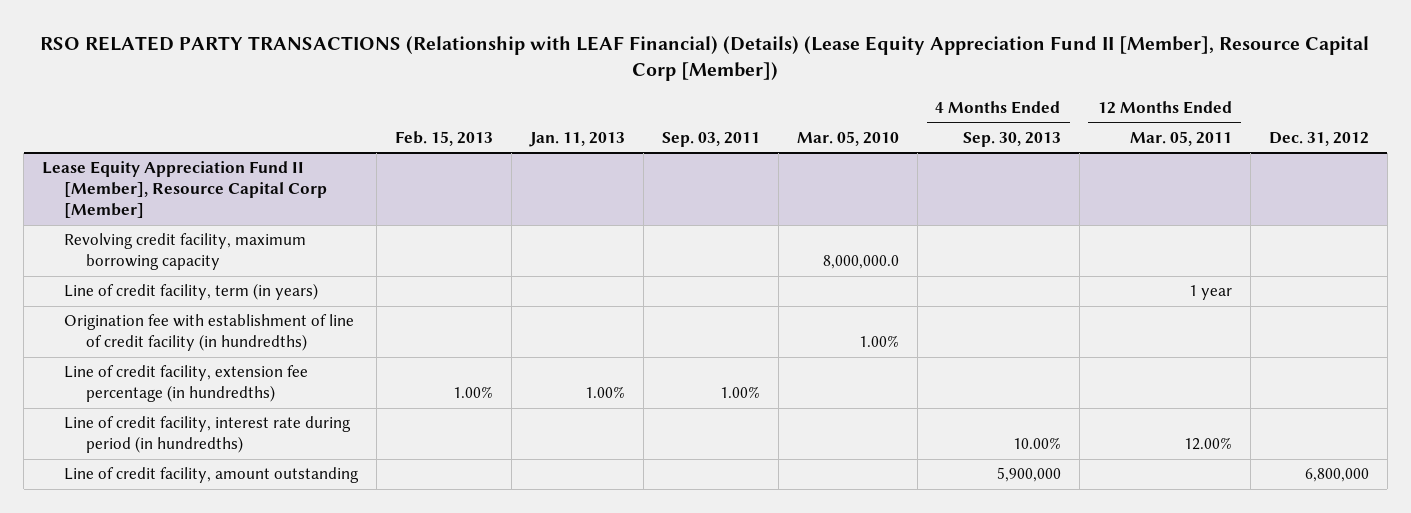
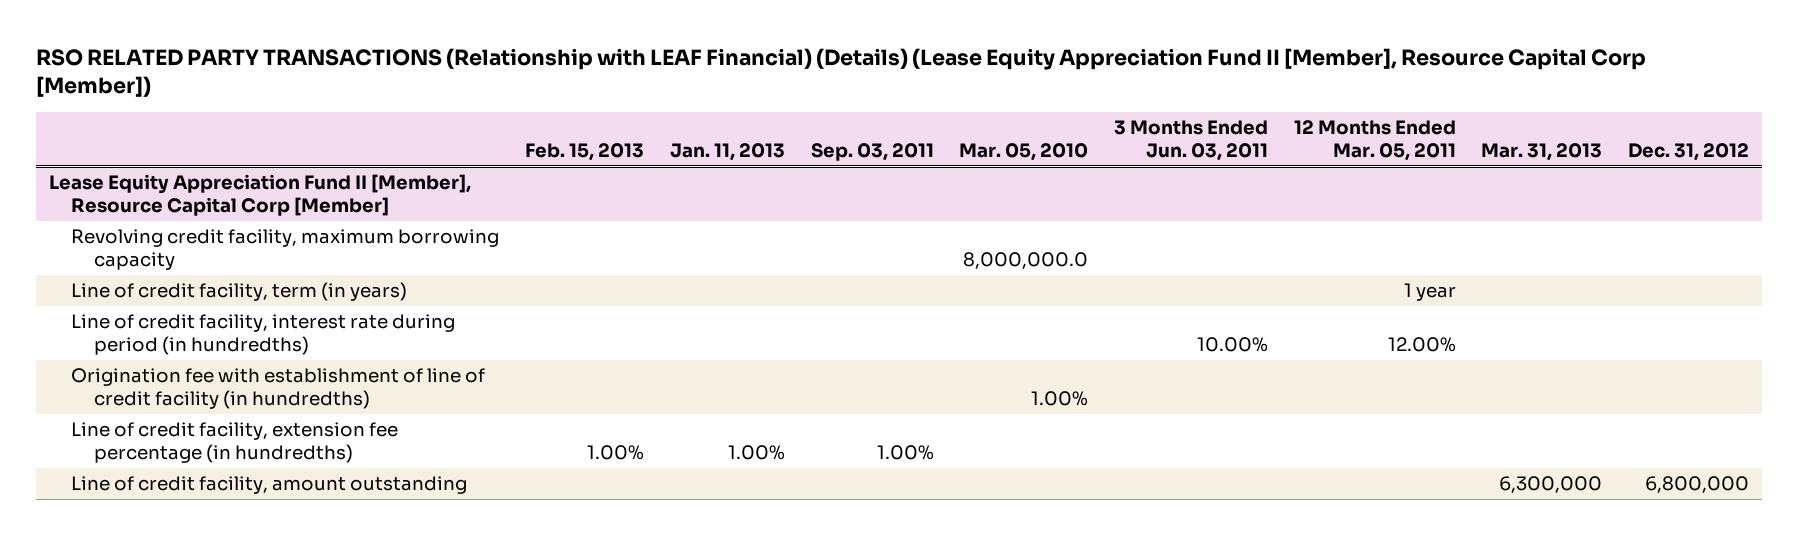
- | Feb. 15, 2013 | Jan. 11, 2013 | Sep. 03, 2011 | Mar. 05, 2010 | 4 Months Ended Sep. 30, 2013 | 12 Months Ended Mar. 05, 2011 | Dec. 31, 2012
+ | Feb. 15, 2013 | Jan. 11, 2013 | Sep. 03, 2011 | Mar. 05, 2010 | 3 Months Ended Jun. 03, 2011 | 12 Months Ended Mar. 05, 2011 | Mar. 31, 2013 | Dec. 31, 2012
@ Lease Equity Appreciation Fund II [Member], Resource Capital Corp [Member]
moved up: Line of credit facility, interest rate during period (in hundredths) | | | | | 10.00% | 12.00% | |

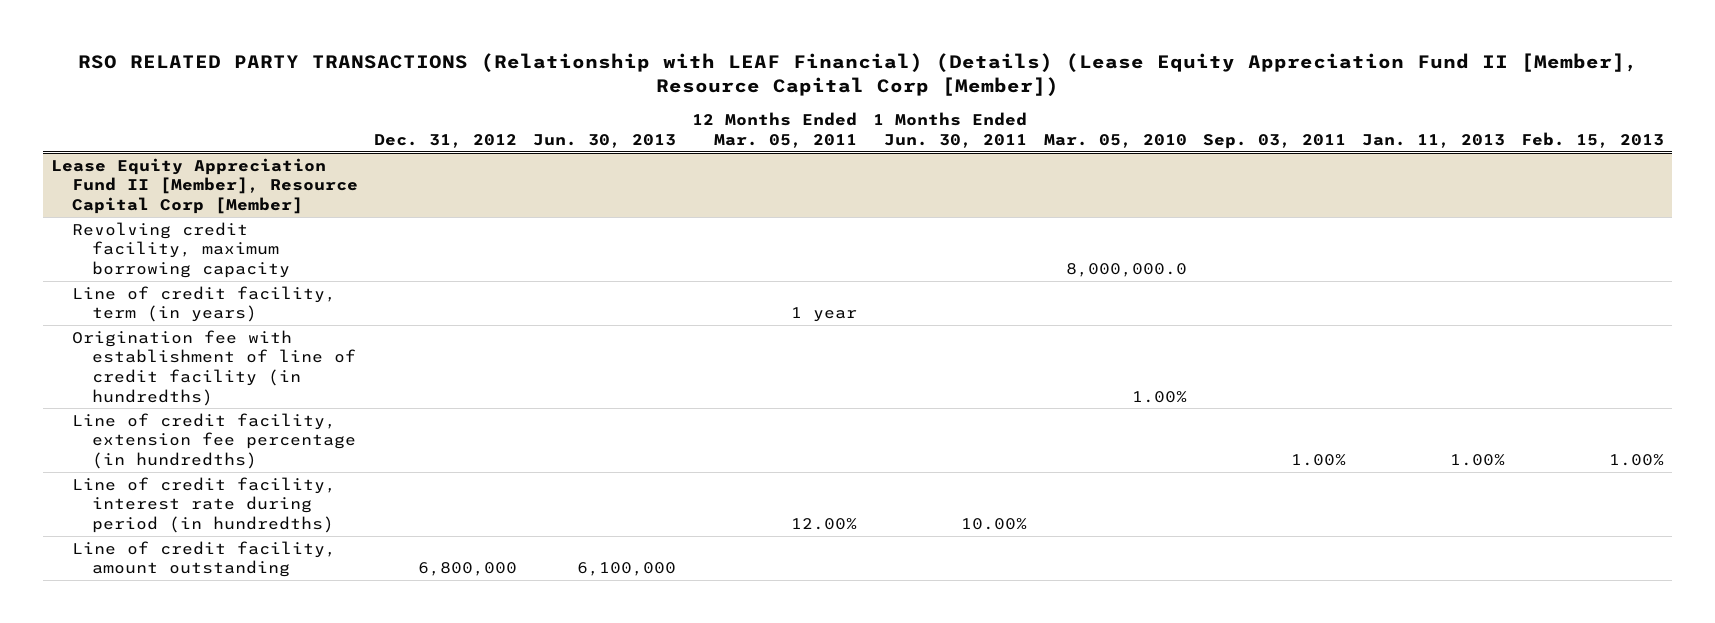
- | Feb. 15, 2013 | Jan. 11, 2013 | Sep. 03, 2011 | Mar. 05, 2010 | 3 Months Ended Jun. 03, 2011 | 12 Months Ended Mar. 05, 2011 | Mar. 31, 2013 | Dec. 31, 2012
+ | Dec. 31, 2012 | Jun. 30, 2013 | 12 Months Ended Mar. 05, 2011 | 1 Months Ended Jun. 30, 2011 | Mar. 05, 2010 | Sep. 03, 2011 | Jan. 11, 2013 | Feb. 15, 2013
@ Lease Equity Appreciation Fund II [Member], Resource Capital Corp [Member]
moved down: Line of credit facility, interest rate during period (in hundredths) | | | 12.00% | 10.00% | | | |

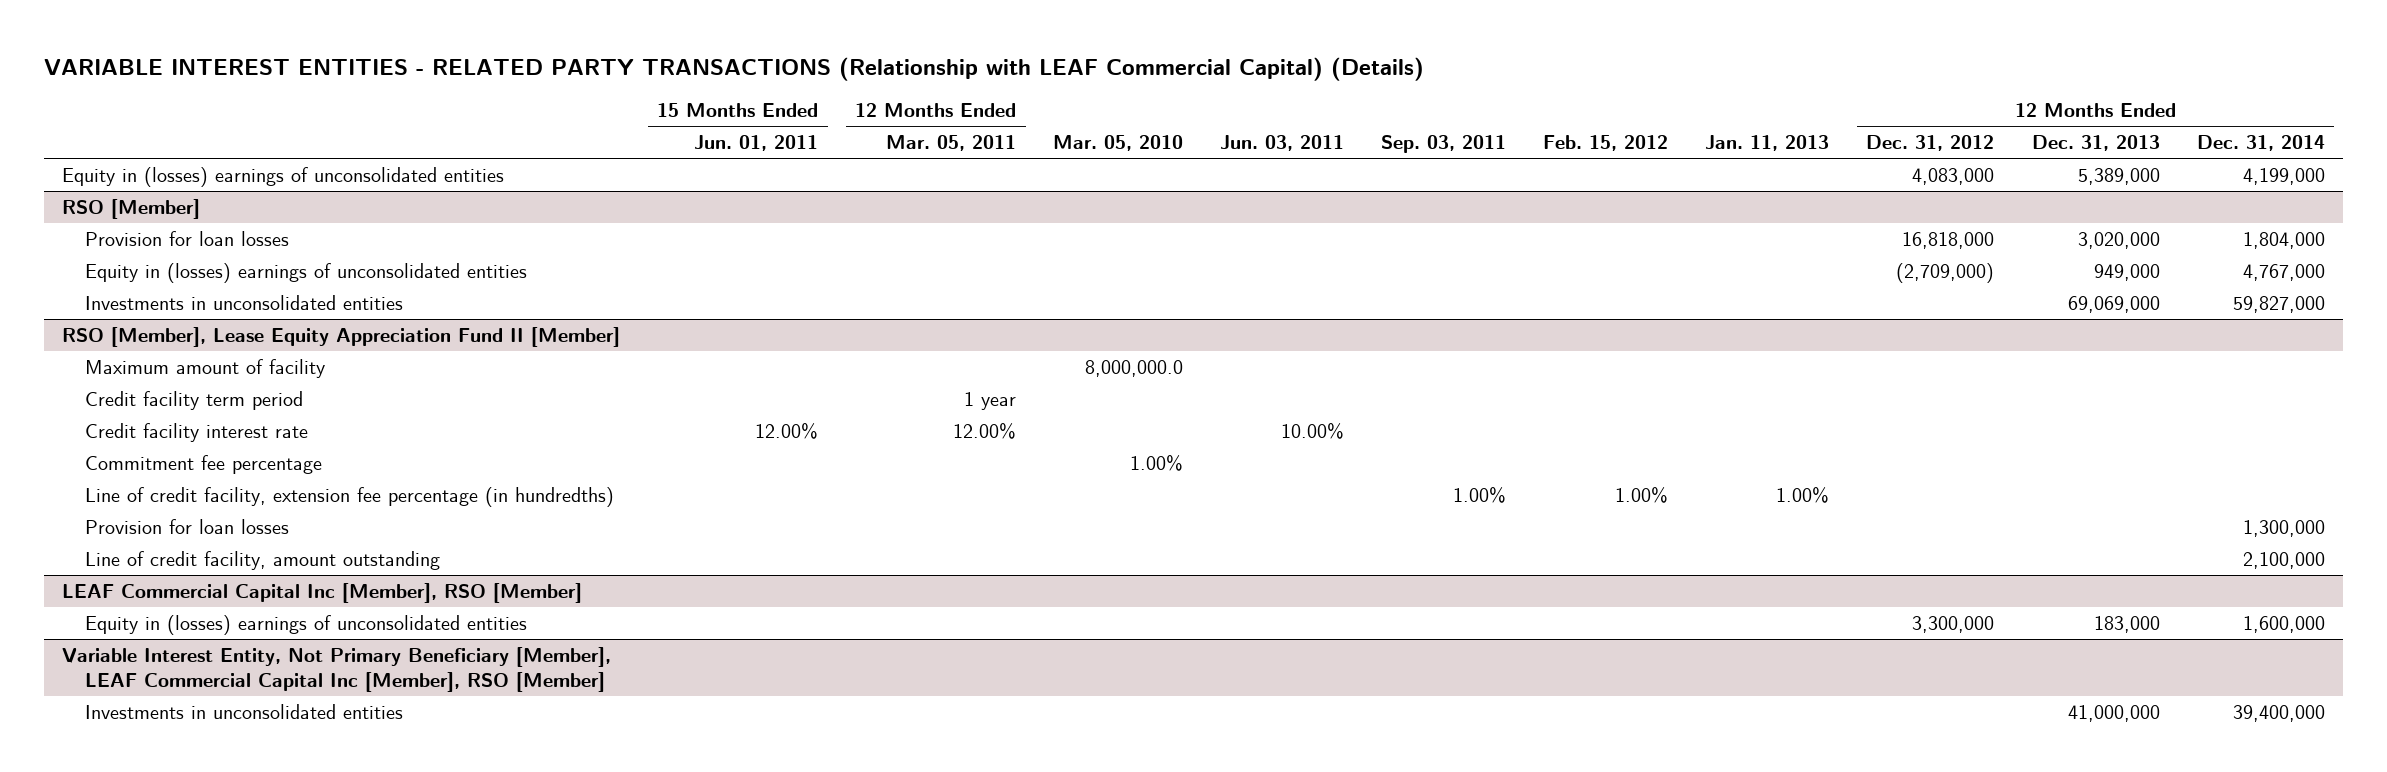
- RSO RELATED PARTY TRANSACTIONS (Relationship with LEAF Financial) (Details) (Lease Equity Appreciation Fund II [Member], Resource Capital Corp [Member])
+ VARIABLE INTEREST ENTITIES - RELATED PARTY TRANSACTIONS (Relationship with LEAF Commercial Capital) (Details)
- | Dec. 31, 2012 | Jun. 30, 2013 | 12 Months Ended Mar. 05, 2011 | 1 Months Ended Jun. 30, 2011 | Mar. 05, 2010 | Sep. 03, 2011 | Jan. 11, 2013 | Feb. 15, 2013
+ | 15 Months Ended Jun. 01, 2011 | 12 Months Ended Mar. 05, 2011 | Mar. 05, 2010 | Jun. 03, 2011 | Sep. 03, 2011 | Feb. 15, 2012 | Jan. 11, 2013 | 12 Months Ended Dec. 31, 2012 | 12 Months Ended Dec. 31, 2013 | 12 Months Ended Dec. 31, 2014
- Lease Equity Appreciation Fund II [Member], Resource Capital Corp [Member]
- Revolving credit facility, maximum borrowing capacity | | | | | 8,000,000.0 | | |
- Line of credit facility, term (in years) | | | 1 year | | | | |
- Origination fee with establishment of line of credit facility (in hundredths) | | | | | 1.00% | | |
+ Equity in (losses) earnings of unconsolidated entities | | | | | | | | 4,083,000 | 5,389,000 | 4,199,000
+ RSO [Member]
+ Provision for loan losses | | | | | | | | 16,818,000 | 3,020,000 | 1,804,000
+ Equity in (losses) earnings of unconsolidated entities | | | | | | | | (2,709,000) | 949,000 | 4,767,000
+ Investments in unconsolidated entities | | | | | | | | | 69,069,000 | 59,827,000
+ RSO [Member], Lease Equity Appreciation Fund II [Member]
+ Maximum amount of facility | | | 8,000,000.0 | | | | | | |
+ Credit facility term period | | 1 year | | | | | | | |
+ Credit facility interest rate | 12.00% | 12.00% | | 10.00% | | | | | |
+ Commitment fee percentage | | | 1.00% | | | | | | |
- Line of credit facility, interest rate during period (in hundredths) | | | 12.00% | 10.00% | | | |
+ Provision for loan losses | | | | | | | | | | 1,300,000
+ LEAF Commercial Capital Inc [Member], RSO [Member]
+ Equity in (losses) earnings of unconsolidated entities | | | | | | | | 3,300,000 | 183,000 | 1,600,000
+ Variable Interest Entity, Not Primary Beneficiary [Member], LEAF Commercial Capital Inc [Member], RSO [Member]
+ Investments in unconsolidated entities | | | | | | | | | 41,000,000 | 39,400,000

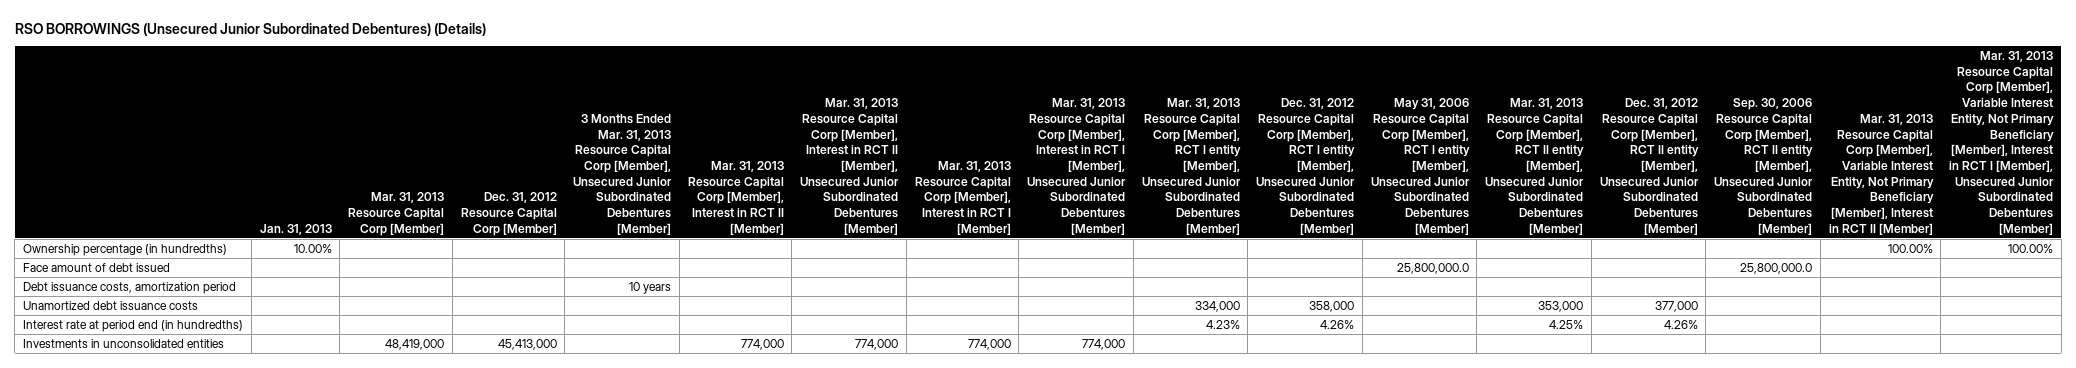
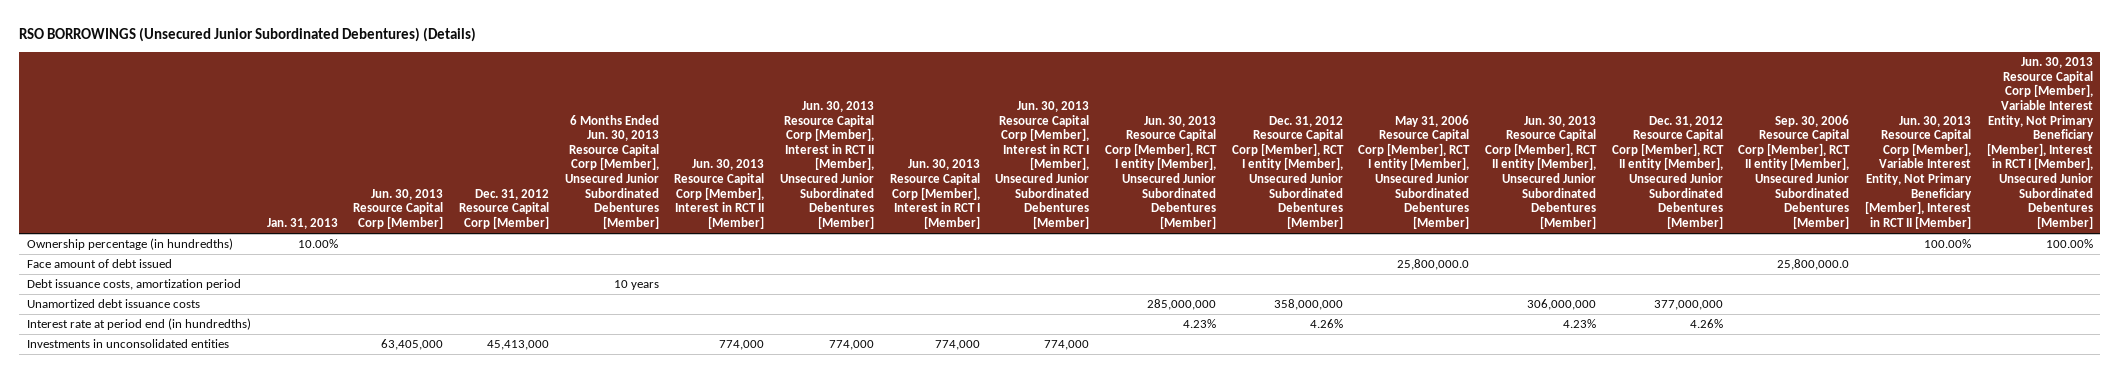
- | Jan. 31, 2013 | Mar. 31, 2013 Resource Capital Corp [Member] | Dec. 31, 2012 Resource Capital Corp [Member] | 3 Months Ended Mar. 31, 2013 Resource Capital Corp [Member], Unsecured Junior Subordinated Debentures [Member] | Mar. 31, 2013 Resource Capital Corp [Member], Interest in RCT II [Member] | Mar. 31, 2013 Resource Capital Corp [Member], Interest in RCT II [Member], Unsecured Junior Subordinated Debentures [Member] | Mar. 31, 2013 Resource Capital Corp [Member], Interest in RCT I [Member] | Mar. 31, 2013 Resource Capital Corp [Member], Interest in RCT I [Member], Unsecured Junior Subordinated Debentures [Member] | Mar. 31, 2013 Resource Capital Corp [Member], RCT I entity [Member], Unsecured Junior Subordinated Debentures [Member] | Dec. 31, 2012 Resource Capital Corp [Member], RCT I entity [Member], Unsecured Junior Subordinated Debentures [Member] | May 31, 2006 Resource Capital Corp [Member], RCT I entity [Member], Unsecured Junior Subordinated Debentures [Member] | Mar. 31, 2013 Resource Capital Corp [Member], RCT II entity [Member], Unsecured Junior Subordinated Debentures [Member] | Dec. 31, 2012 Resource Capital Corp [Member], RCT II entity [Member], Unsecured Junior Subordinated Debentures [Member] | Sep. 30, 2006 Resource Capital Corp [Member], RCT II entity [Member], Unsecured Junior Subordinated Debentures [Member] | Mar. 31, 2013 Resource Capital Corp [Member], Variable Interest Entity, Not Primary Beneficiary [Member], Interest in RCT II [Member] | Mar. 31, 2013 Resource Capital Corp [Member], Variable Interest Entity, Not Primary Beneficiary [Member], Interest in RCT I [Member], Unsecured Junior Subordinated Debentures [Member]
+ | Jan. 31, 2013 | Jun. 30, 2013 Resource Capital Corp [Member] | Dec. 31, 2012 Resource Capital Corp [Member] | 6 Months Ended Jun. 30, 2013 Resource Capital Corp [Member], Unsecured Junior Subordinated Debentures [Member] | Jun. 30, 2013 Resource Capital Corp [Member], Interest in RCT II [Member] | Jun. 30, 2013 Resource Capital Corp [Member], Interest in RCT II [Member], Unsecured Junior Subordinated Debentures [Member] | Jun. 30, 2013 Resource Capital Corp [Member], Interest in RCT I [Member] | Jun. 30, 2013 Resource Capital Corp [Member], Interest in RCT I [Member], Unsecured Junior Subordinated Debentures [Member] | Jun. 30, 2013 Resource Capital Corp [Member], RCT I entity [Member], Unsecured Junior Subordinated Debentures [Member] | Dec. 31, 2012 Resource Capital Corp [Member], RCT I entity [Member], Unsecured Junior Subordinated Debentures [Member] | May 31, 2006 Resource Capital Corp [Member], RCT I entity [Member], Unsecured Junior Subordinated Debentures [Member] | Jun. 30, 2013 Resource Capital Corp [Member], RCT II entity [Member], Unsecured Junior Subordinated Debentures [Member] | Dec. 31, 2012 Resource Capital Corp [Member], RCT II entity [Member], Unsecured Junior Subordinated Debentures [Member] | Sep. 30, 2006 Resource Capital Corp [Member], RCT II entity [Member], Unsecured Junior Subordinated Debentures [Member] | Jun. 30, 2013 Resource Capital Corp [Member], Variable Interest Entity, Not Primary Beneficiary [Member], Interest in RCT II [Member] | Jun. 30, 2013 Resource Capital Corp [Member], Variable Interest Entity, Not Primary Beneficiary [Member], Interest in RCT I [Member], Unsecured Junior Subordinated Debentures [Member]
- Unamortized debt issuance costs | | | | | | | | | 334,000 | 358,000 | | 353,000 | 377,000 | | |
+ Unamortized debt issuance costs | | | | | | | | | 285,000,000 | 358,000,000 | | 306,000,000 | 377,000,000 | | |

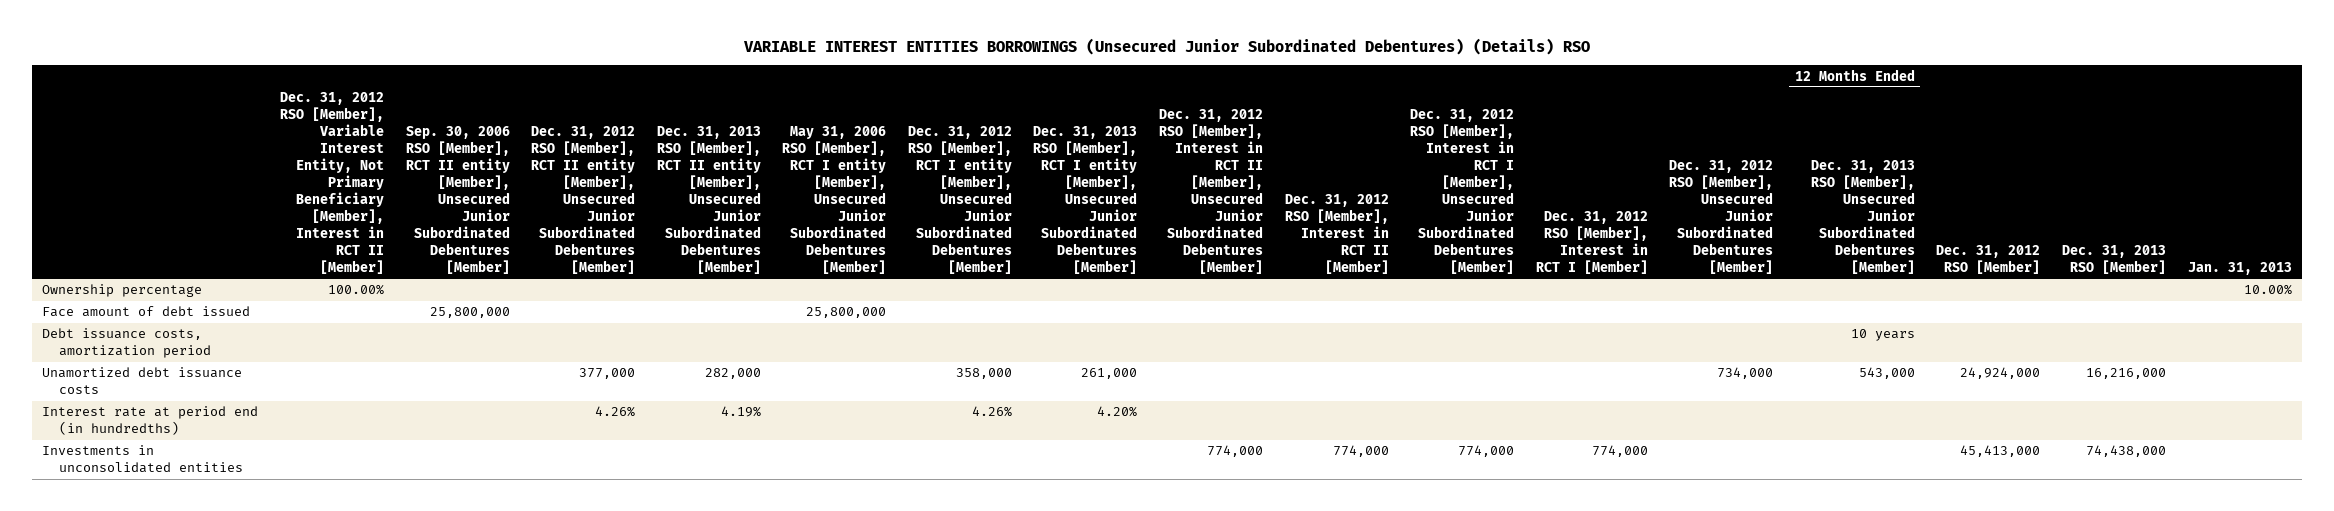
- RSO BORROWINGS (Unsecured Junior Subordinated Debentures) (Details)
+ VARIABLE INTEREST ENTITIES BORROWINGS (Unsecured Junior Subordinated Debentures) (Details) RSO
- | Jan. 31, 2013 | Jun. 30, 2013 Resource Capital Corp [Member] | Dec. 31, 2012 Resource Capital Corp [Member] | 6 Months Ended Jun. 30, 2013 Resource Capital Corp [Member], Unsecured Junior Subordinated Debentures [Member] | Jun. 30, 2013 Resource Capital Corp [Member], Interest in RCT II [Member] | Jun. 30, 2013 Resource Capital Corp [Member], Interest in RCT II [Member], Unsecured Junior Subordinated Debentures [Member] | Jun. 30, 2013 Resource Capital Corp [Member], Interest in RCT I [Member] | Jun. 30, 2013 Resource Capital Corp [Member], Interest in RCT I [Member], Unsecured Junior Subordinated Debentures [Member] | Jun. 30, 2013 Resource Capital Corp [Member], RCT I entity [Member], Unsecured Junior Subordinated Debentures [Member] | Dec. 31, 2012 Resource Capital Corp [Member], RCT I entity [Member], Unsecured Junior Subordinated Debentures [Member] | May 31, 2006 Resource Capital Corp [Member], RCT I entity [Member], Unsecured Junior Subordinated Debentures [Member] | Jun. 30, 2013 Resource Capital Corp [Member], RCT II entity [Member], Unsecured Junior Subordinated Debentures [Member] | Dec. 31, 2012 Resource Capital Corp [Member], RCT II entity [Member], Unsecured Junior Subordinated Debentures [Member] | Sep. 30, 2006 Resource Capital Corp [Member], RCT II entity [Member], Unsecured Junior Subordinated Debentures [Member] | Jun. 30, 2013 Resource Capital Corp [Member], Variable Interest Entity, Not Primary Beneficiary [Member], Interest in RCT II [Member] | Jun. 30, 2013 Resource Capital Corp [Member], Variable Interest Entity, Not Primary Beneficiary [Member], Interest in RCT I [Member], Unsecured Junior Subordinated Debentures [Member]
+ | Dec. 31, 2012 RSO [Member], Variable Interest Entity, Not Primary Beneficiary [Member], Interest in RCT II [Member] | Sep. 30, 2006 RSO [Member], RCT II entity [Member], Unsecured Junior Subordinated Debentures [Member] | Dec. 31, 2012 RSO [Member], RCT II entity [Member], Unsecured Junior Subordinated Debentures [Member] | Dec. 31, 2013 RSO [Member], RCT II entity [Member], Unsecured Junior Subordinated Debentures [Member] | May 31, 2006 RSO [Member], RCT I entity [Member], Unsecured Junior Subordinated Debentures [Member] | Dec. 31, 2012 RSO [Member], RCT I entity [Member], Unsecured Junior Subordinated Debentures [Member] | Dec. 31, 2013 RSO [Member], RCT I entity [Member], Unsecured Junior Subordinated Debentures [Member] | Dec. 31, 2012 RSO [Member], Interest in RCT II [Member], Unsecured Junior Subordinated Debentures [Member] | Dec. 31, 2012 RSO [Member], Interest in RCT II [Member] | Dec. 31, 2012 RSO [Member], Interest in RCT I [Member], Unsecured Junior Subordinated Debentures [Member] | Dec. 31, 2012 RSO [Member], Interest in RCT I [Member] | Dec. 31, 2012 RSO [Member], Unsecured Junior Subordinated Debentures [Member] | 12 Months Ended Dec. 31, 2013 RSO [Member], Unsecured Junior Subordinated Debentures [Member] | Dec. 31, 2012 RSO [Member] | Dec. 31, 2013 RSO [Member] | Jan. 31, 2013
- Ownership percentage (in hundredths) | 10.00% | | | | | | | | | | | | | | 100.00% | 100.00%
+ Ownership percentage | 100.00% | | | | | | | | | | | | | | | 10.00%

